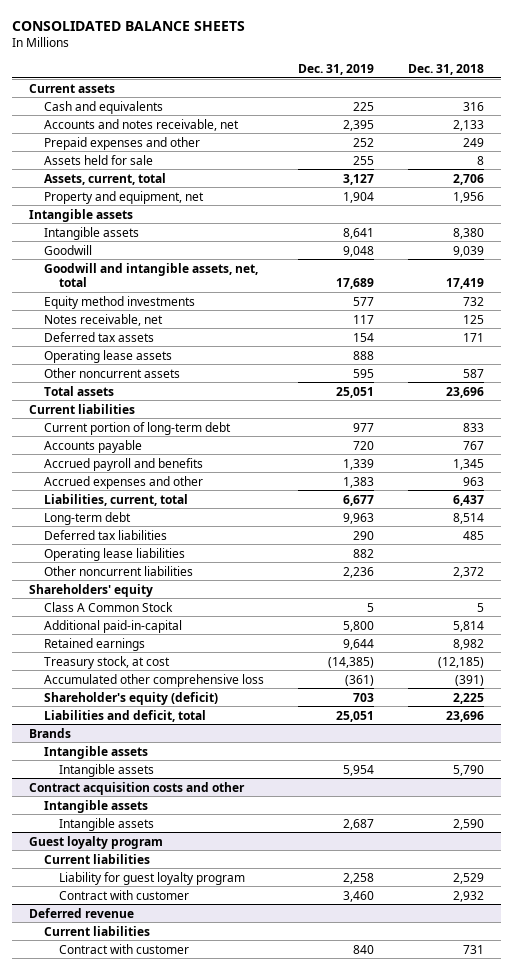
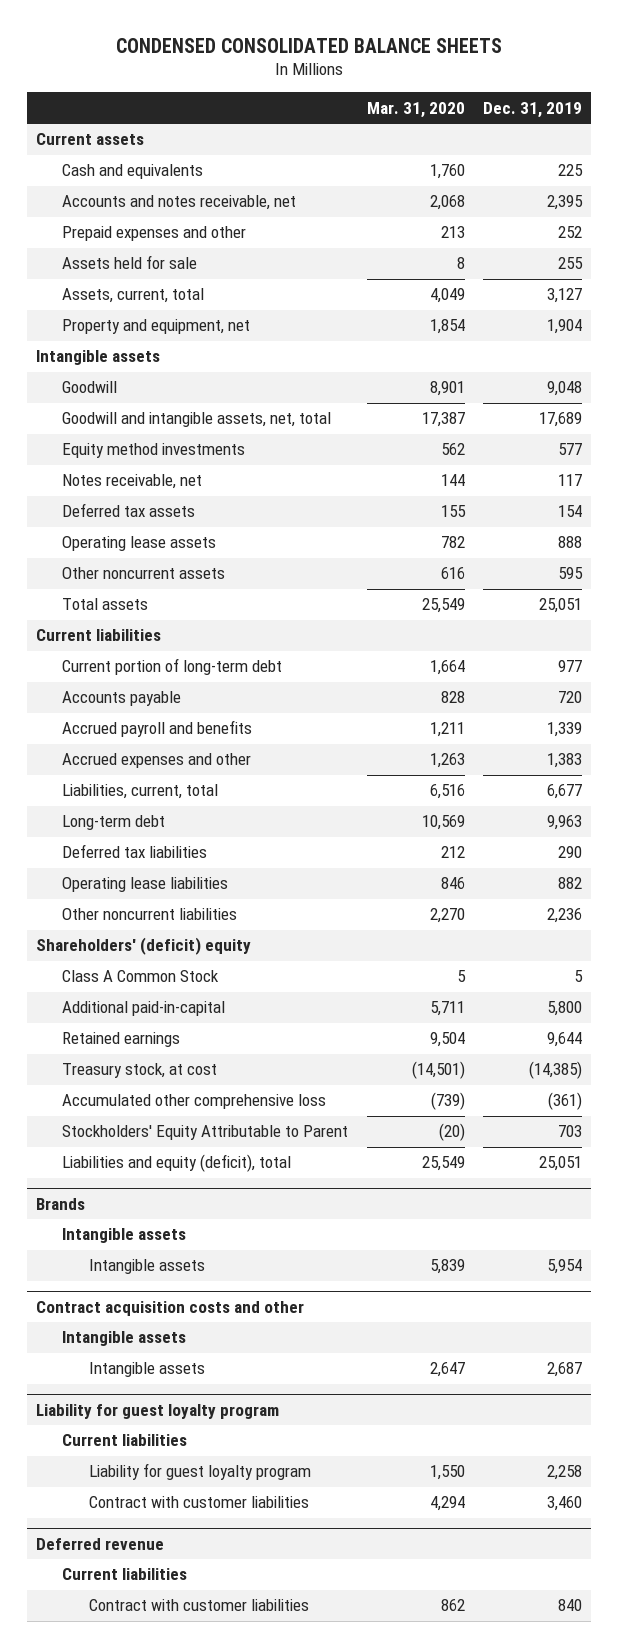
- CONSOLIDATED BALANCE SHEETS
+ CONDENSED CONSOLIDATED BALANCE SHEETS
- | Dec. 31, 2019 | Dec. 31, 2018
+ | Mar. 31, 2020 | Dec. 31, 2019
- Intangible assets | 8,641 | 8,380
- Shareholders' equity
+ Shareholders' (deficit) equity
- Shareholder's equity (deficit) | 703 | 2,225
- Liabilities and deficit, total | 25,051 | 23,696
+ Stockholders' Equity Attributable to Parent | (20) | 703
+ Liabilities and equity (deficit), total | 25,549 | 25,051
- Guest loyalty program
+ Liability for guest loyalty program
- Contract with customer | 3,460 | 2,932
+ Contract with customer liabilities | 4,294 | 3,460
@ Deferred revenue
- Contract with customer | 840 | 731
+ Contract with customer liabilities | 862 | 840

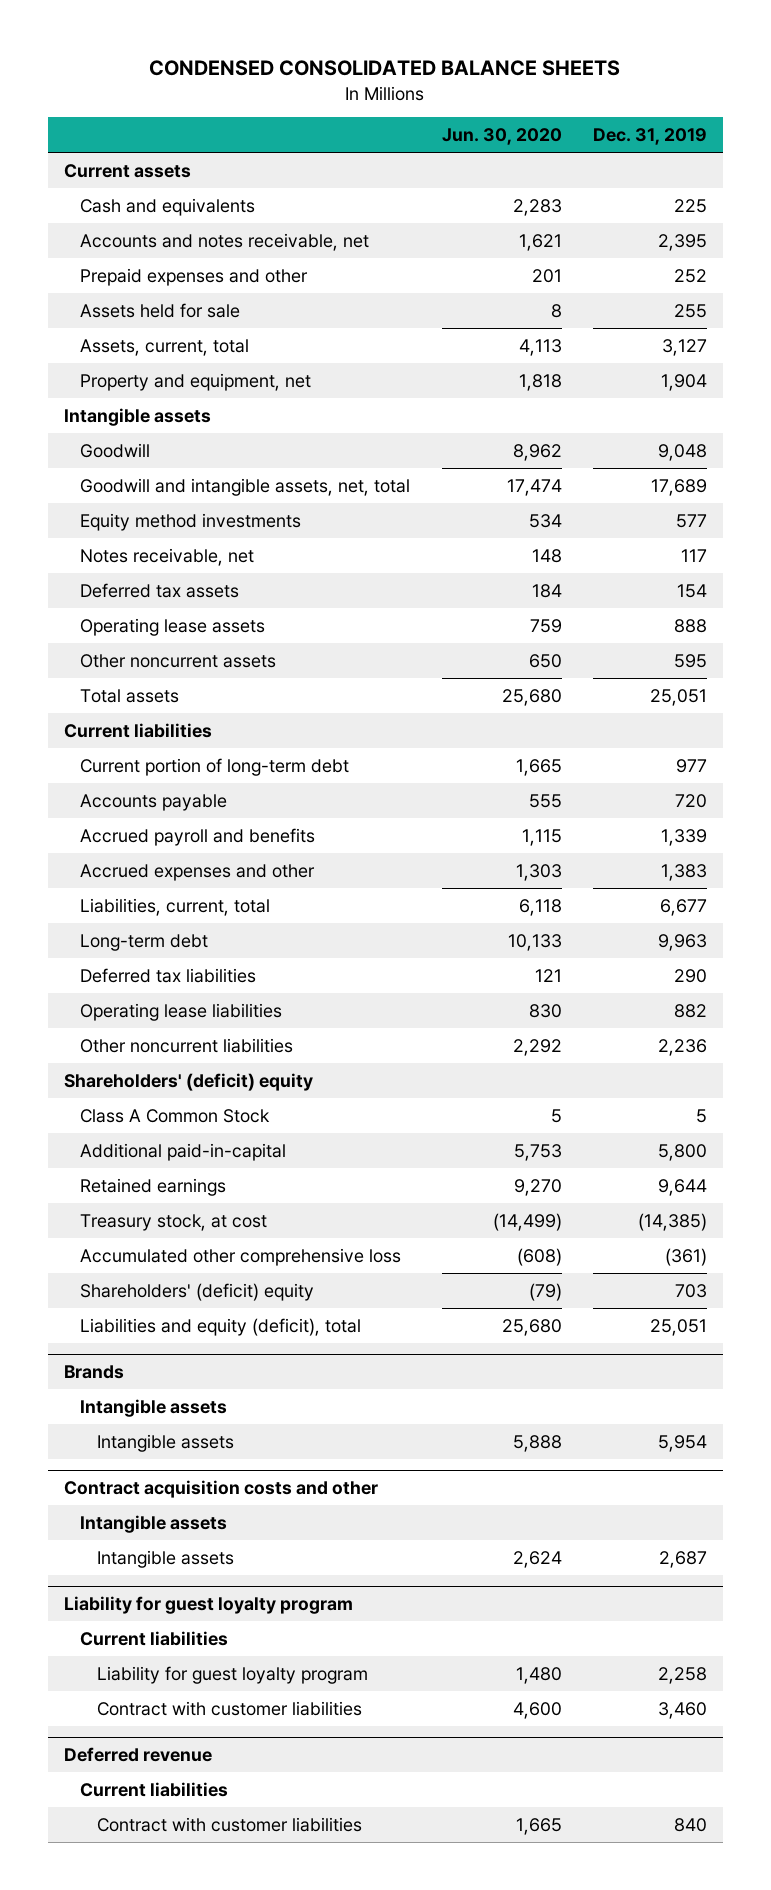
- | Mar. 31, 2020 | Dec. 31, 2019
+ | Jun. 30, 2020 | Dec. 31, 2019
- Stockholders' Equity Attributable to Parent | (20) | 703
+ Shareholders' (deficit) equity | (79) | 703

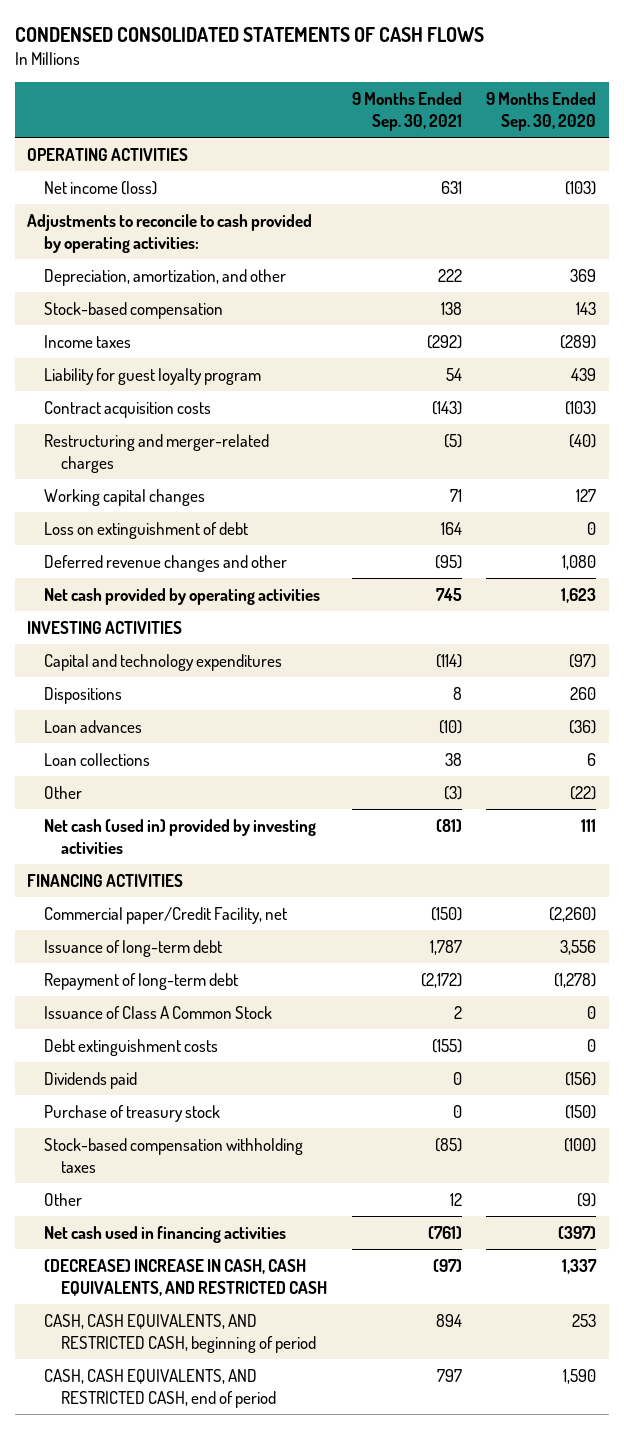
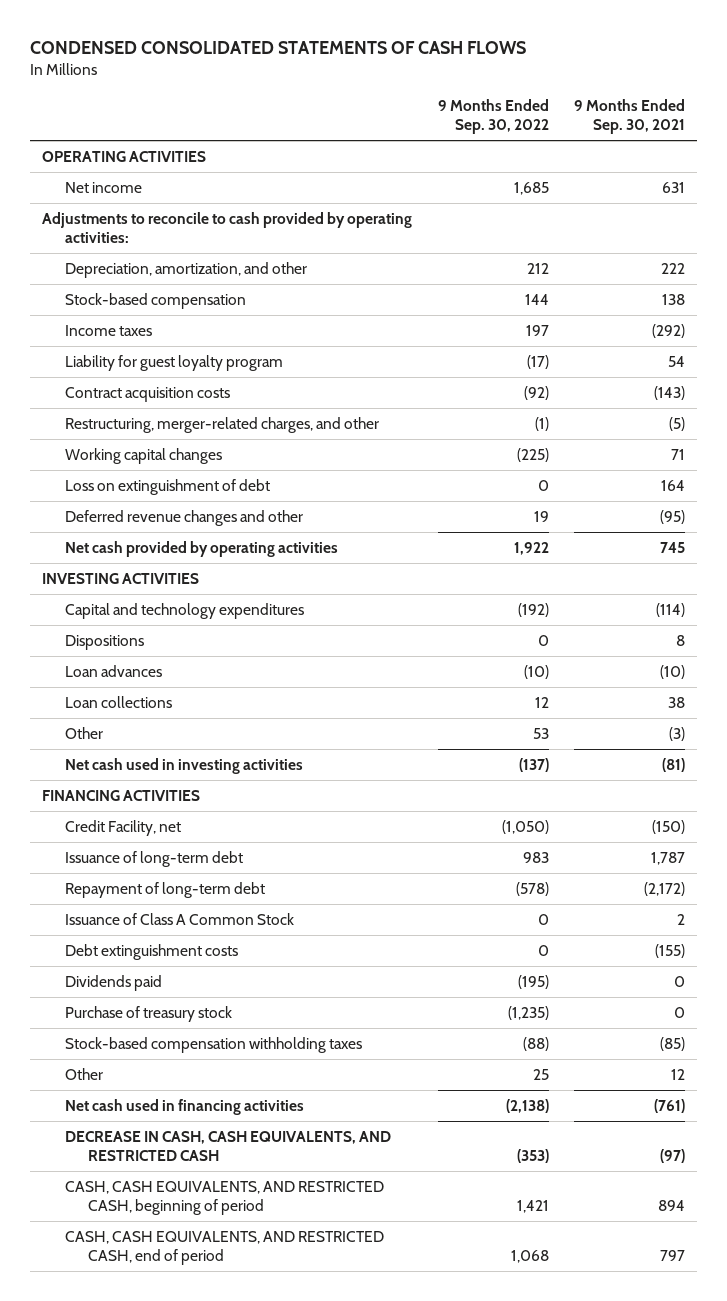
- | 9 Months Ended Sep. 30, 2021 | 9 Months Ended Sep. 30, 2020
+ | 9 Months Ended Sep. 30, 2022 | 9 Months Ended Sep. 30, 2021
- Net income (loss) | 631 | (103)
+ Net income | 1,685 | 631
- Restructuring and merger-related charges | (5) | (40)
+ Restructuring, merger-related charges, and other | (1) | (5)
- Net cash (used in) provided by investing activities | (81) | 111
+ Net cash used in investing activities | (137) | (81)
- Commercial paper/Credit Facility, net | (150) | (2,260)
+ Credit Facility, net | (1,050) | (150)
- (DECREASE) INCREASE IN CASH, CASH EQUIVALENTS, AND RESTRICTED CASH | (97) | 1,337
+ DECREASE IN CASH, CASH EQUIVALENTS, AND RESTRICTED CASH | (353) | (97)

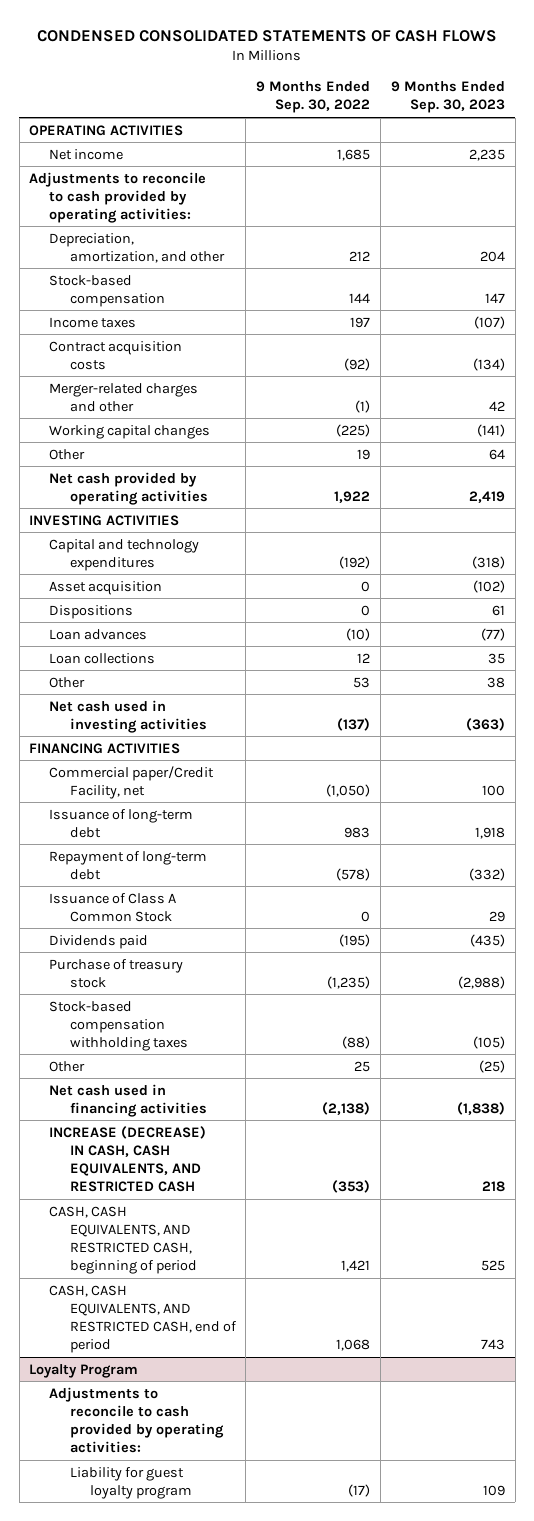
- | 9 Months Ended Sep. 30, 2022 | 9 Months Ended Sep. 30, 2021
+ | 9 Months Ended Sep. 30, 2022 | 9 Months Ended Sep. 30, 2023
- Liability for guest loyalty program | (17) | 54
- Restructuring, merger-related charges, and other | (1) | (5)
+ Merger-related charges and other | (1) | 42
- Loss on extinguishment of debt | 0 | 164
- Deferred revenue changes and other | 19 | (95)
+ Other | 19 | 64
+ Asset acquisition | 0 | (102)
- Credit Facility, net | (1,050) | (150)
+ Commercial paper/Credit Facility, net | (1,050) | 100
- Debt extinguishment costs | 0 | (155)
- DECREASE IN CASH, CASH EQUIVALENTS, AND RESTRICTED CASH | (353) | (97)
+ INCREASE (DECREASE) IN CASH, CASH EQUIVALENTS, AND RESTRICTED CASH | (353) | 218
+ Loyalty Program
+ Adjustments to reconcile to cash provided by operating activities:
+ Liability for guest loyalty program | (17) | 109

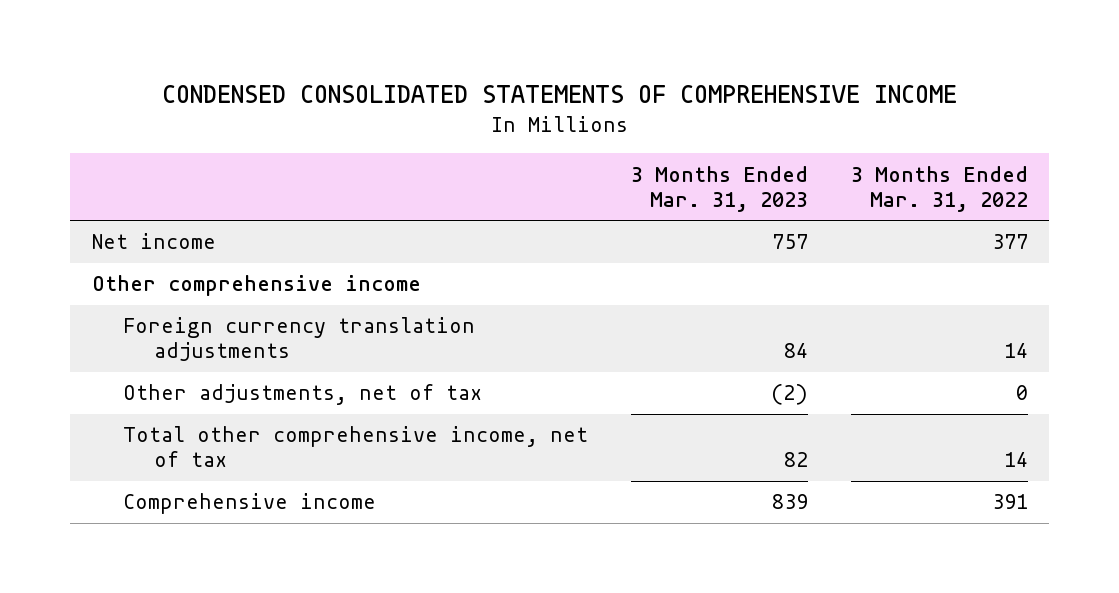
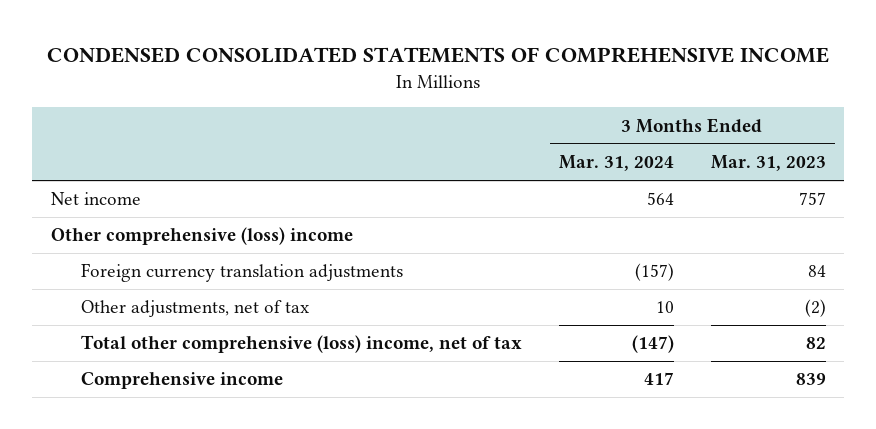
- | 3 Months Ended Mar. 31, 2023 | 3 Months Ended Mar. 31, 2022
+ | 3 Months Ended Mar. 31, 2024 | 3 Months Ended Mar. 31, 2023
- Other comprehensive income
+ Other comprehensive (loss) income
- Total other comprehensive income, net of tax | 82 | 14
+ Total other comprehensive (loss) income, net of tax | (147) | 82

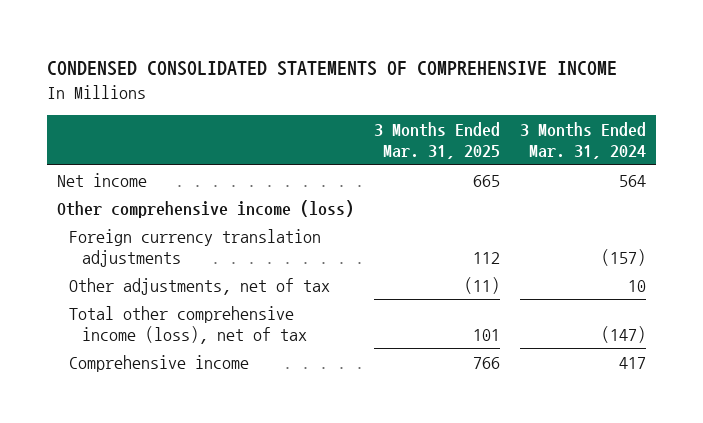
- | 3 Months Ended Mar. 31, 2024 | 3 Months Ended Mar. 31, 2023
+ | 3 Months Ended Mar. 31, 2025 | 3 Months Ended Mar. 31, 2024
- Other comprehensive (loss) income
+ Other comprehensive income (loss)
- Total other comprehensive (loss) income, net of tax | (147) | 82
+ Total other comprehensive income (loss), net of tax | 101 | (147)

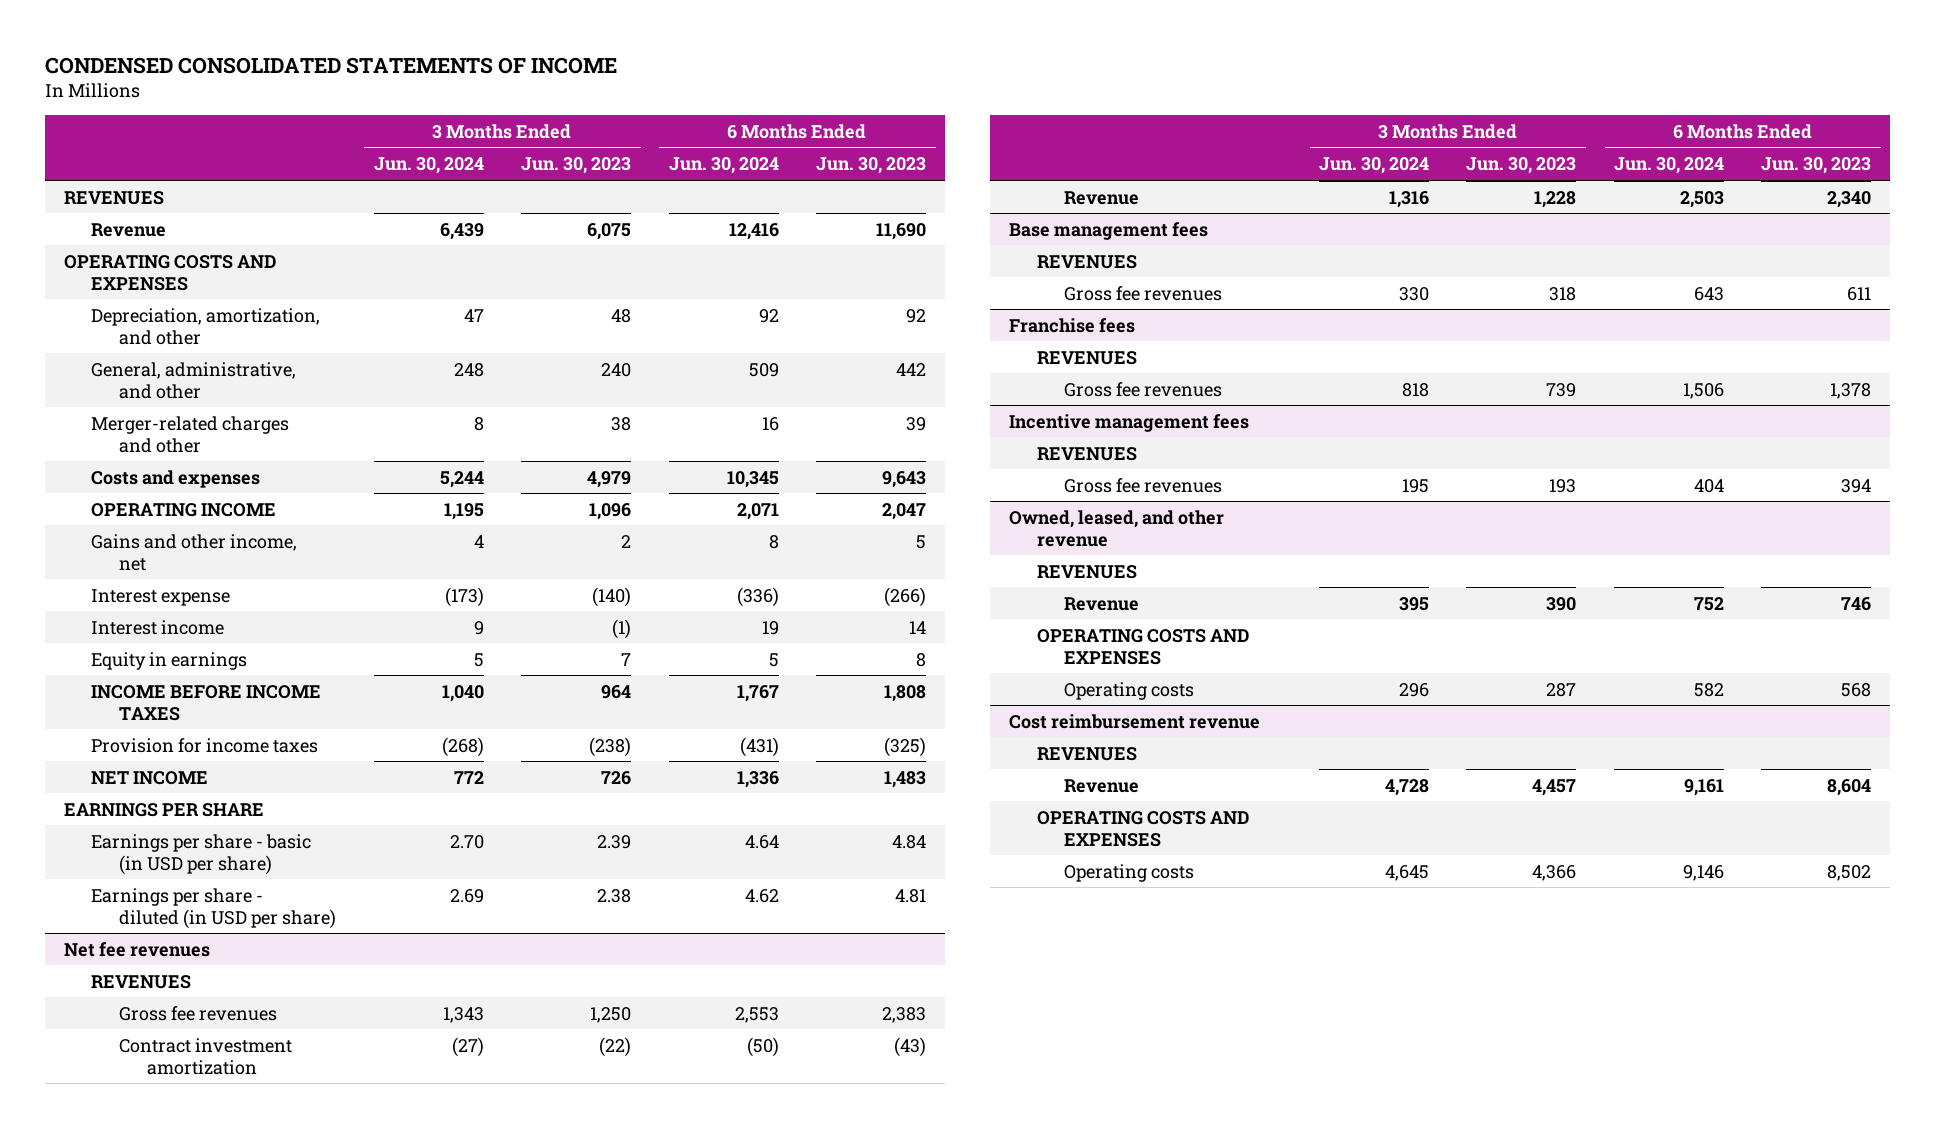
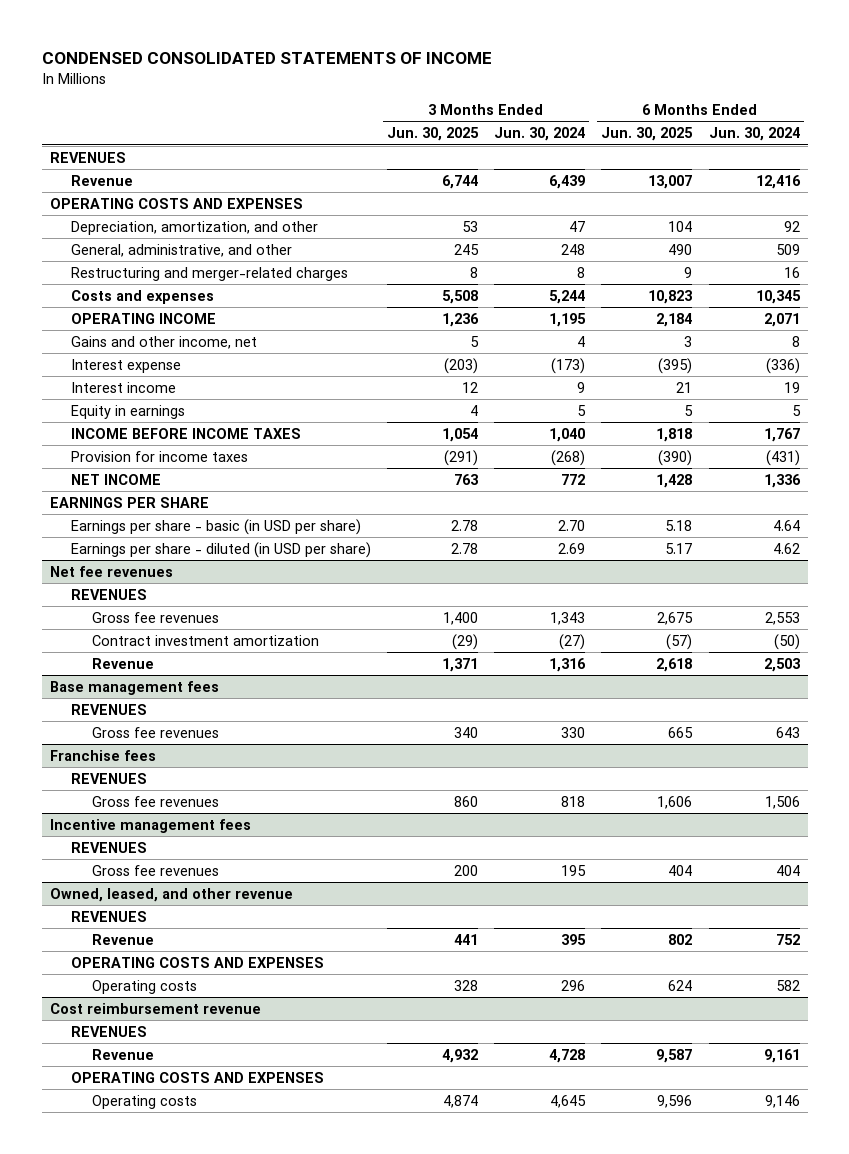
- | 3 Months Ended Jun. 30, 2024 | 3 Months Ended Jun. 30, 2023 | 6 Months Ended Jun. 30, 2024 | 6 Months Ended Jun. 30, 2023
+ | 3 Months Ended Jun. 30, 2025 | 3 Months Ended Jun. 30, 2024 | 6 Months Ended Jun. 30, 2025 | 6 Months Ended Jun. 30, 2024
- Merger-related charges and other | 8 | 38 | 16 | 39
+ Restructuring and merger-related charges | 8 | 8 | 9 | 16

